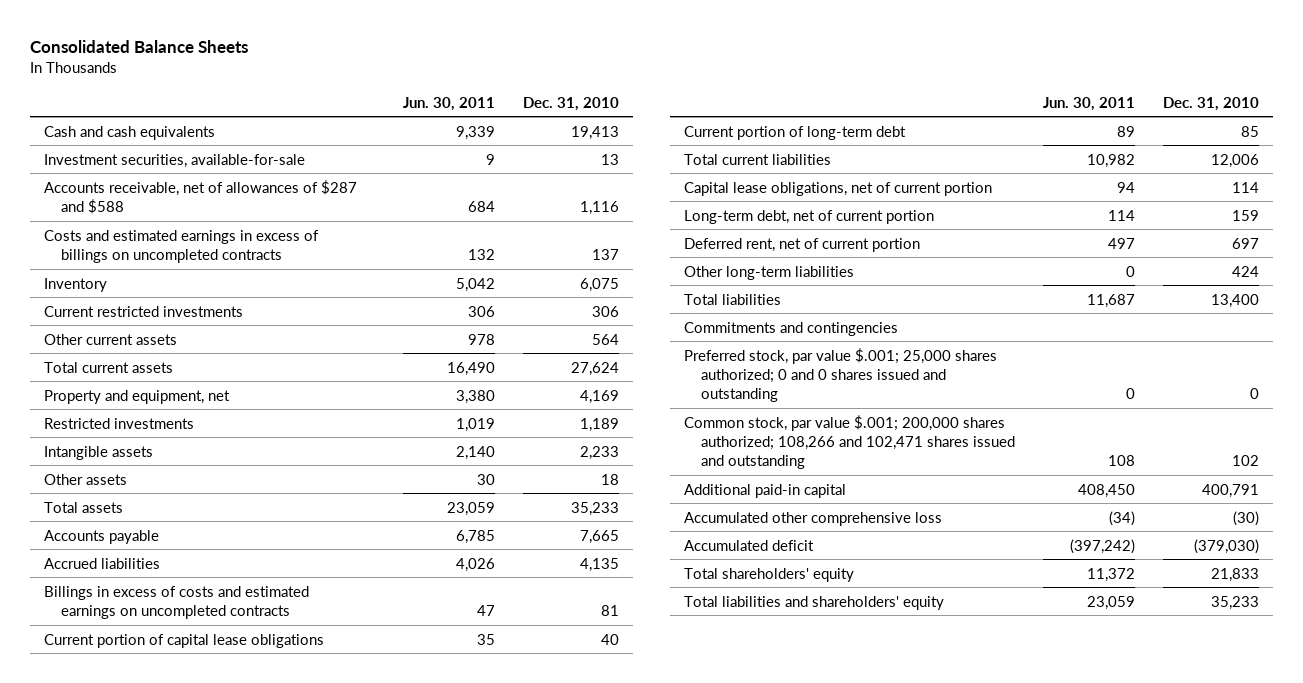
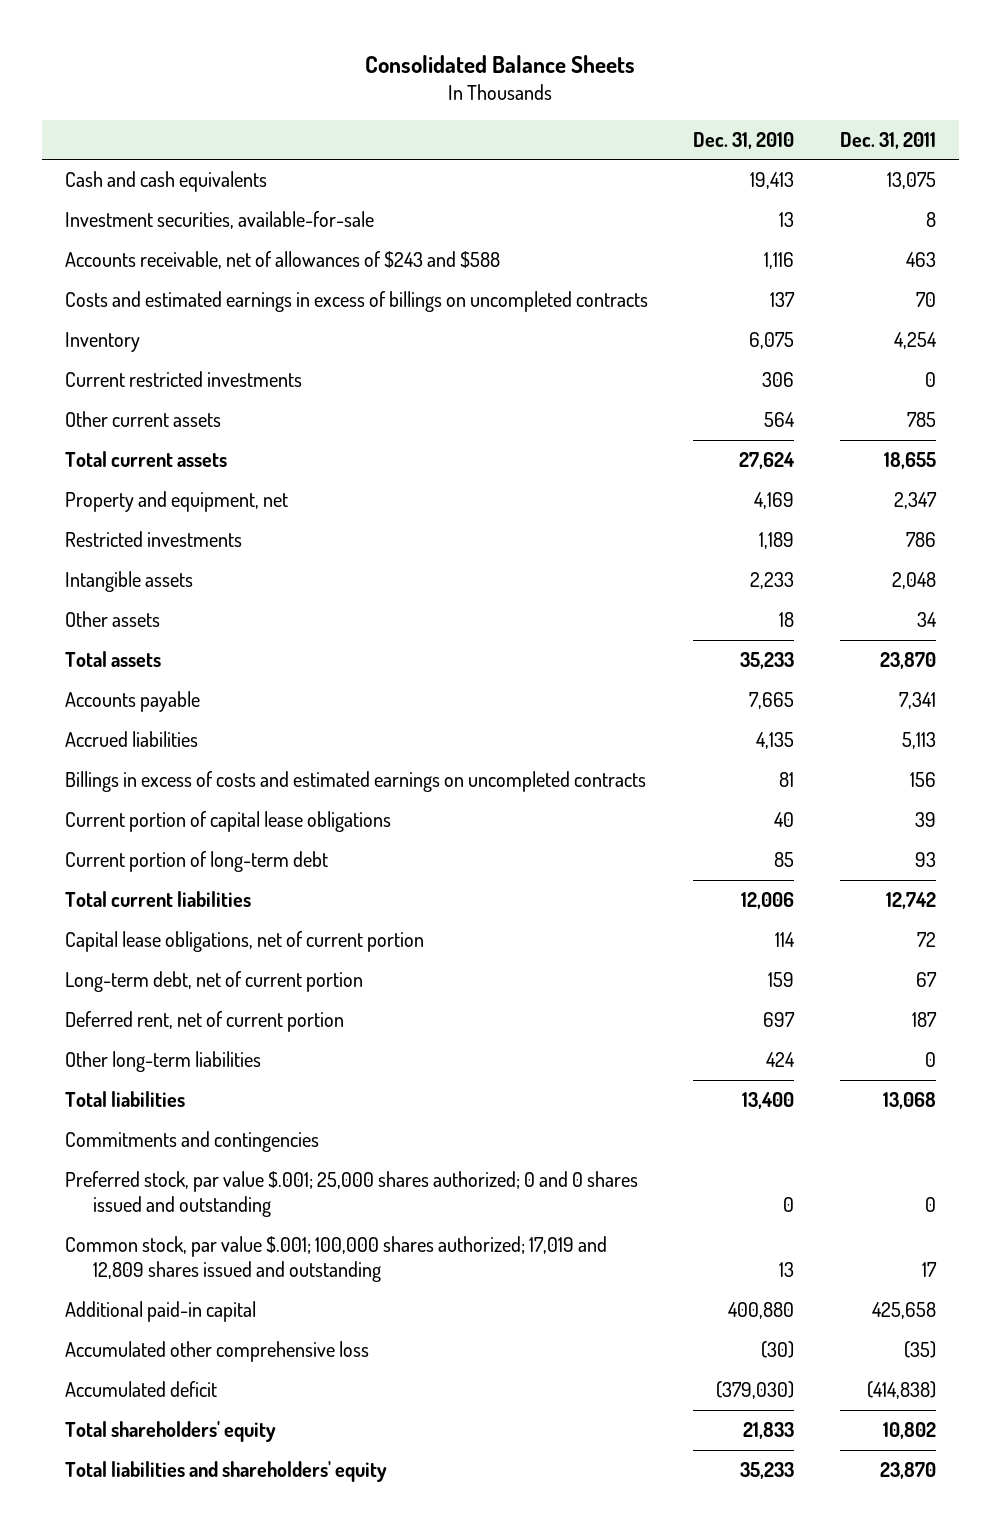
- | Jun. 30, 2011 | Dec. 31, 2010
+ | Dec. 31, 2010 | Dec. 31, 2011
- Accounts receivable, net of allowances of $287 and $588 | 684 | 1,116
+ Accounts receivable, net of allowances of $243 and $588 | 1,116 | 463
- Common stock, par value $.001; 200,000 shares authorized; 108,266 and 102,471 shares issued and outstanding | 108 | 102
- Additional paid-in capital | 408,450 | 400,791
+ Common stock, par value $.001; 100,000 shares authorized; 17,019 and 12,809 shares issued and outstanding | 13 | 17
+ Additional paid-in capital | 400,880 | 425,658

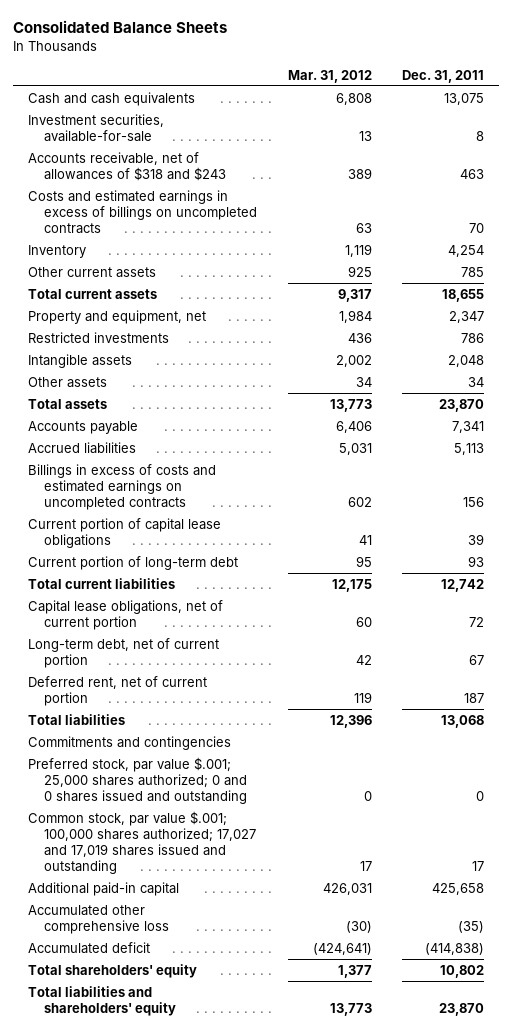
- | Dec. 31, 2010 | Dec. 31, 2011
+ | Mar. 31, 2012 | Dec. 31, 2011
- Accounts receivable, net of allowances of $243 and $588 | 1,116 | 463
+ Accounts receivable, net of allowances of $318 and $243 | 389 | 463
- Current restricted investments | 306 | 0
- Other long-term liabilities | 424 | 0
- Common stock, par value $.001; 100,000 shares authorized; 17,019 and 12,809 shares issued and outstanding | 13 | 17
+ Common stock, par value $.001; 100,000 shares authorized; 17,027 and 17,019 shares issued and outstanding | 17 | 17

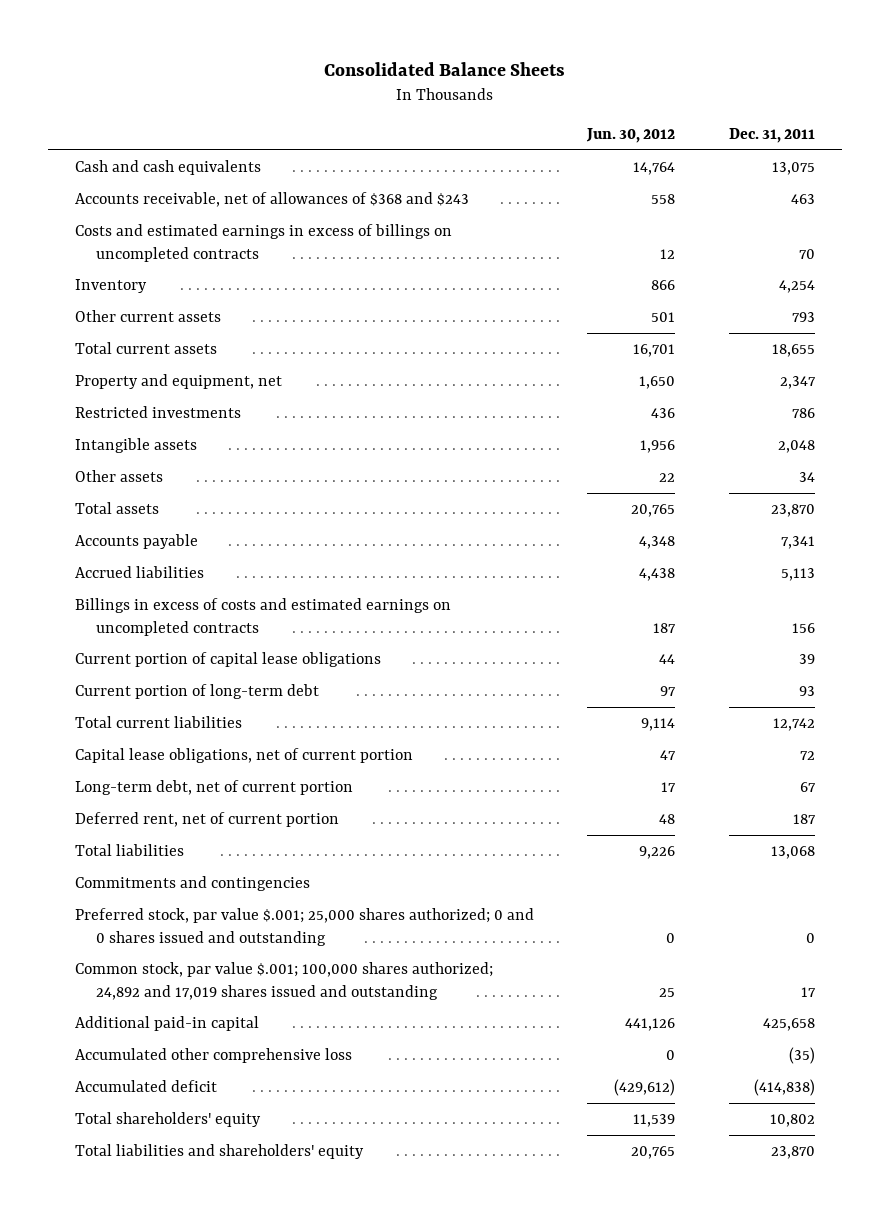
- | Mar. 31, 2012 | Dec. 31, 2011
+ | Jun. 30, 2012 | Dec. 31, 2011
- Investment securities, available-for-sale | 13 | 8
- Accounts receivable, net of allowances of $318 and $243 | 389 | 463
+ Accounts receivable, net of allowances of $368 and $243 | 558 | 463
- Other current assets | 925 | 785
+ Other current assets | 501 | 793
- Common stock, par value $.001; 100,000 shares authorized; 17,027 and 17,019 shares issued and outstanding | 17 | 17
+ Common stock, par value $.001; 100,000 shares authorized; 24,892 and 17,019 shares issued and outstanding | 25 | 17

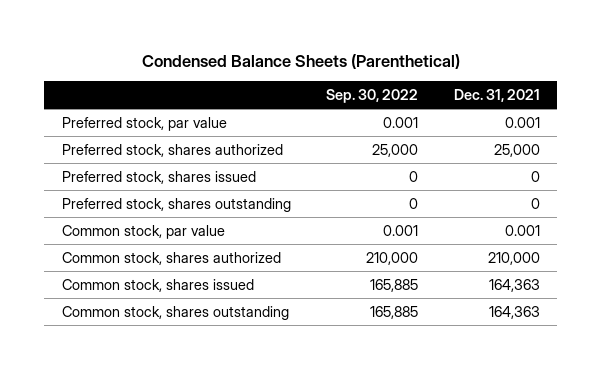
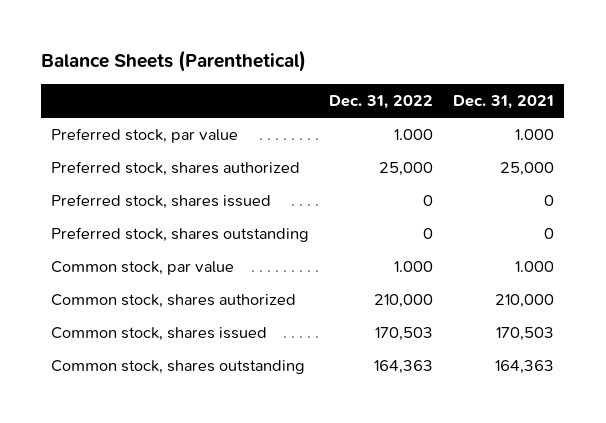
- Condensed Balance Sheets (Parenthetical)
+ Balance Sheets (Parenthetical)
- | Sep. 30, 2022 | Dec. 31, 2021
+ | Dec. 31, 2022 | Dec. 31, 2021
- Preferred stock, par value | 0.001 | 0.001
+ Preferred stock, par value | 1.000 | 1.000
- Common stock, par value | 0.001 | 0.001
+ Common stock, par value | 1.000 | 1.000
- Common stock, shares issued | 165,885 | 164,363
+ Common stock, shares issued | 170,503 | 170,503

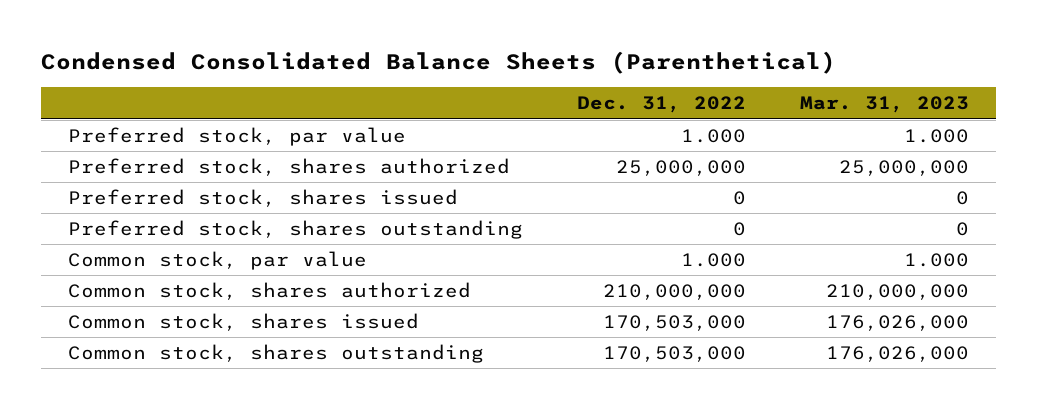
- Balance Sheets (Parenthetical)
+ Condensed Consolidated Balance Sheets (Parenthetical)
- | Dec. 31, 2022 | Dec. 31, 2021
+ | Dec. 31, 2022 | Mar. 31, 2023
- Preferred stock, shares authorized | 25,000 | 25,000
+ Preferred stock, shares authorized | 25,000,000 | 25,000,000
- Common stock, shares authorized | 210,000 | 210,000
- Common stock, shares issued | 170,503 | 170,503
- Common stock, shares outstanding | 164,363 | 164,363
+ Common stock, shares authorized | 210,000,000 | 210,000,000
+ Common stock, shares issued | 170,503,000 | 176,026,000
+ Common stock, shares outstanding | 170,503,000 | 176,026,000

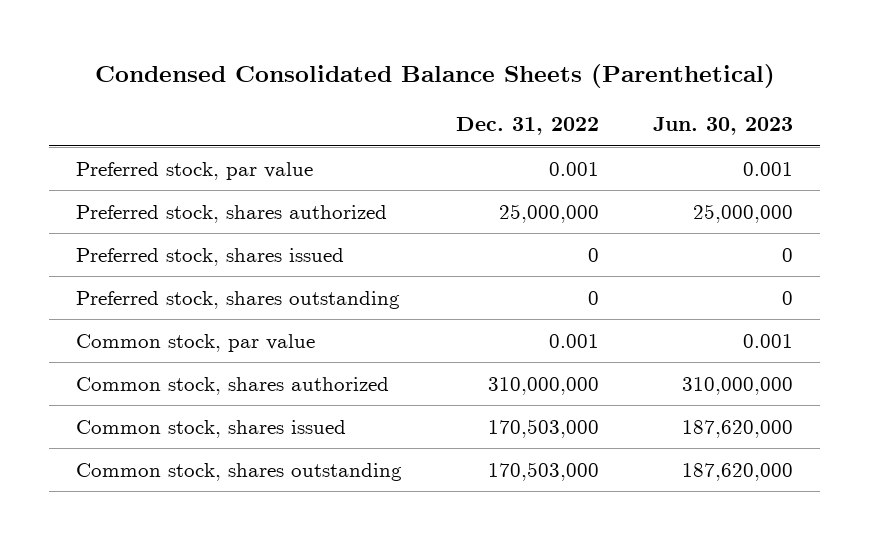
- | Dec. 31, 2022 | Mar. 31, 2023
+ | Dec. 31, 2022 | Jun. 30, 2023
- Preferred stock, par value | 1.000 | 1.000
+ Preferred stock, par value | 0.001 | 0.001
- Common stock, par value | 1.000 | 1.000
- Common stock, shares authorized | 210,000,000 | 210,000,000
+ Common stock, par value | 0.001 | 0.001
+ Common stock, shares authorized | 310,000,000 | 310,000,000

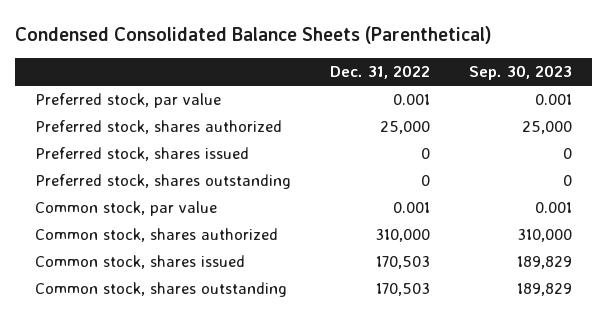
- | Dec. 31, 2022 | Jun. 30, 2023
+ | Dec. 31, 2022 | Sep. 30, 2023
- Preferred stock, shares authorized | 25,000,000 | 25,000,000
+ Preferred stock, shares authorized | 25,000 | 25,000
- Common stock, shares authorized | 310,000,000 | 310,000,000
- Common stock, shares issued | 170,503,000 | 187,620,000
- Common stock, shares outstanding | 170,503,000 | 187,620,000
+ Common stock, shares authorized | 310,000 | 310,000
+ Common stock, shares issued | 170,503 | 189,829
+ Common stock, shares outstanding | 170,503 | 189,829

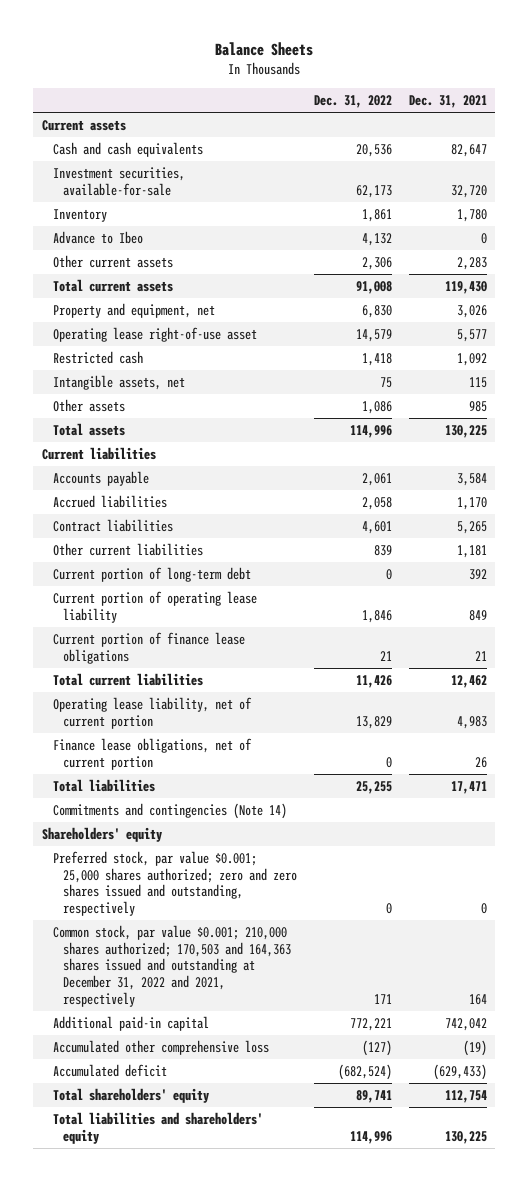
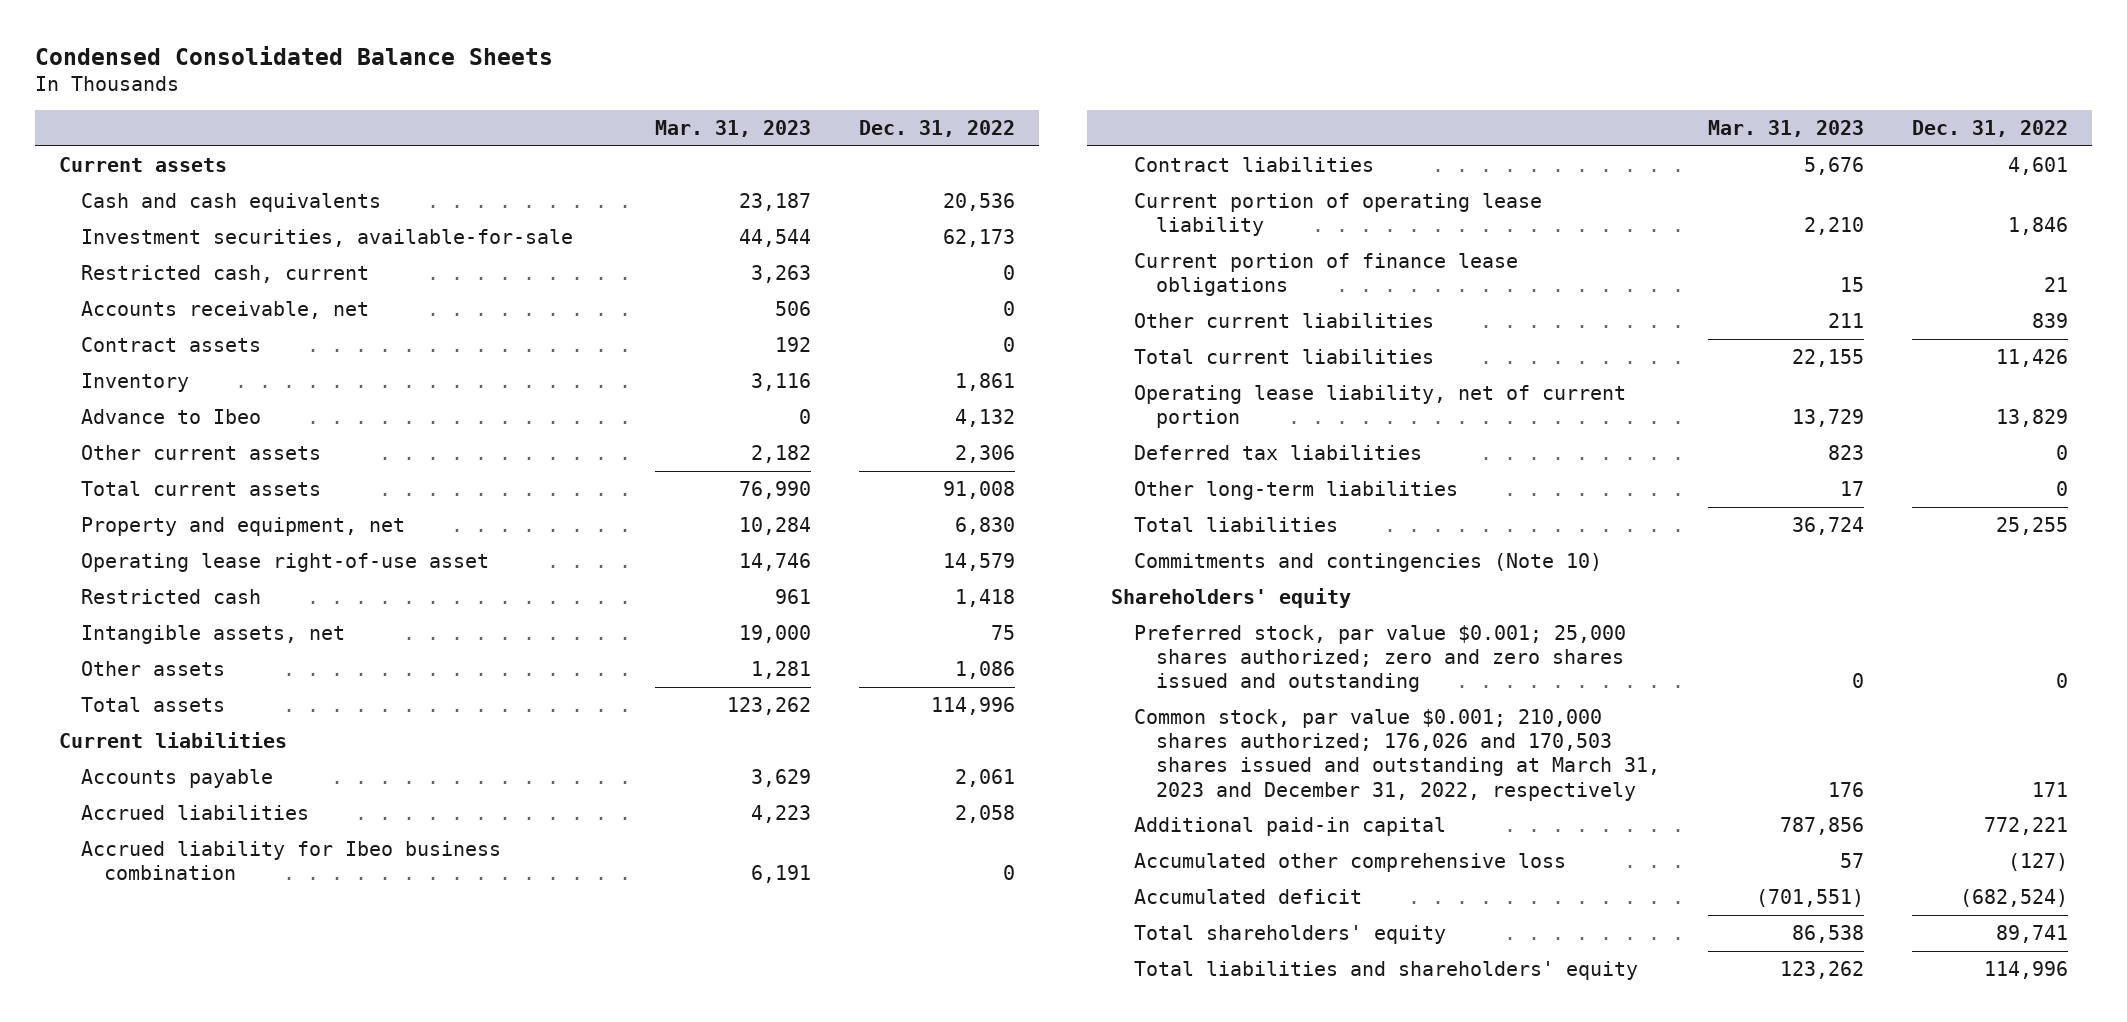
- Balance Sheets
+ Condensed Consolidated Balance Sheets
- | Dec. 31, 2022 | Dec. 31, 2021
+ | Mar. 31, 2023 | Dec. 31, 2022
+ Restricted cash, current | 3,263 | 0
+ Accounts receivable, net | 506 | 0
+ Contract assets | 192 | 0
+ Accrued liability for Ibeo business combination | 6,191 | 0
- Current portion of long-term debt | 0 | 392
moved down: Other current liabilities | 211 | 839
- Finance lease obligations, net of current portion | 0 | 26
+ Deferred tax liabilities | 823 | 0
+ Other long-term liabilities | 17 | 0
- Commitments and contingencies (Note 14)
+ Commitments and contingencies (Note 10)
- Preferred stock, par value $0.001; 25,000 shares authorized; zero and zero shares issued and outstanding, respectively | 0 | 0
- Common stock, par value $0.001; 210,000 shares authorized; 170,503 and 164,363 shares issued and outstanding at December 31, 2022 and 2021, respectively | 171 | 164
+ Preferred stock, par value $0.001; 25,000 shares authorized; zero and zero shares issued and outstanding | 0 | 0
+ Common stock, par value $0.001; 210,000 shares authorized; 176,026 and 170,503 shares issued and outstanding at March 31, 2023 and December 31, 2022, respectively | 176 | 171

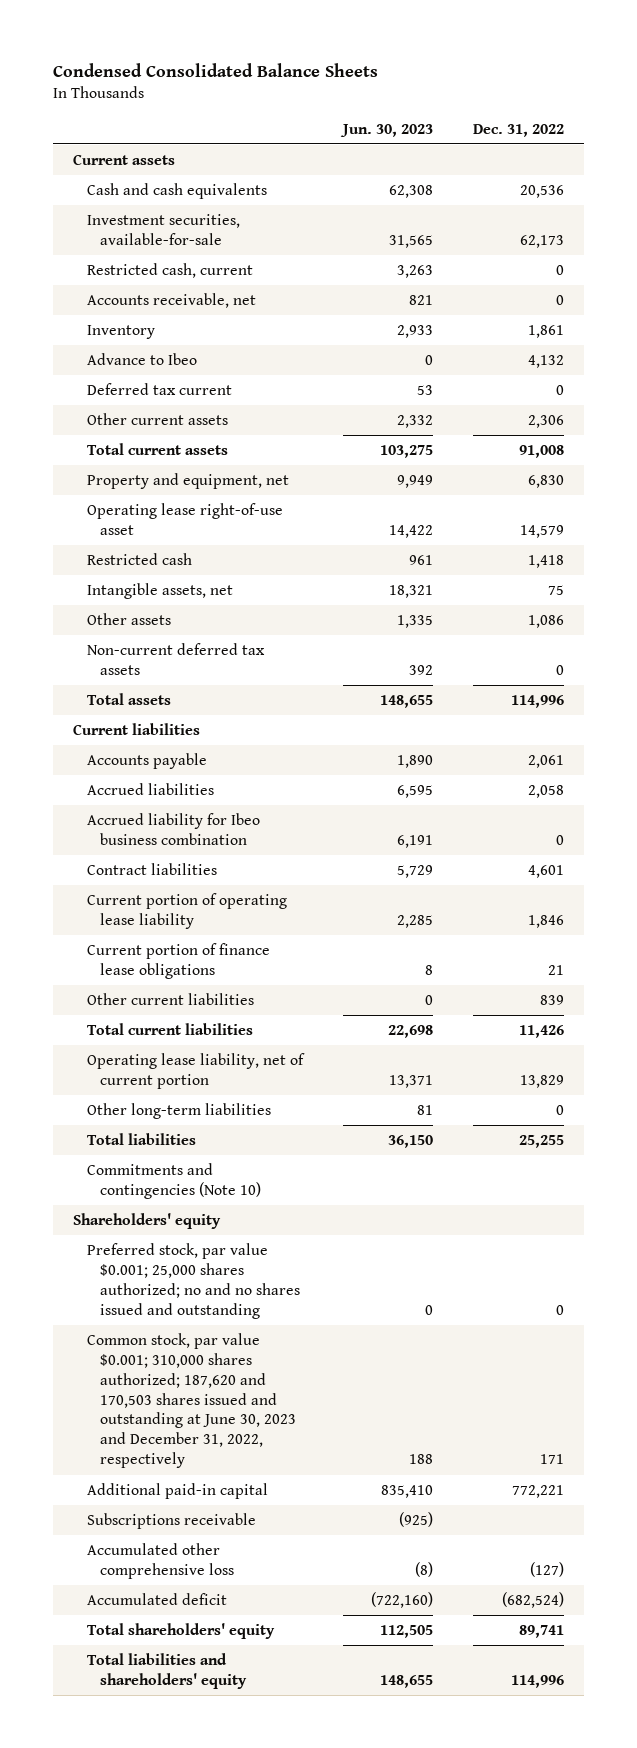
- | Mar. 31, 2023 | Dec. 31, 2022
+ | Jun. 30, 2023 | Dec. 31, 2022
- Contract assets | 192 | 0
+ Deferred tax current | 53 | 0
+ Non-current deferred tax assets | 392 | 0
- Deferred tax liabilities | 823 | 0
- Preferred stock, par value $0.001; 25,000 shares authorized; zero and zero shares issued and outstanding | 0 | 0
- Common stock, par value $0.001; 210,000 shares authorized; 176,026 and 170,503 shares issued and outstanding at March 31, 2023 and December 31, 2022, respectively | 176 | 171
+ Preferred stock, par value $0.001; 25,000 shares authorized; no and no shares issued and outstanding | 0 | 0
+ Common stock, par value $0.001; 310,000 shares authorized; 187,620 and 170,503 shares issued and outstanding at June 30, 2023 and December 31, 2022, respectively | 188 | 171
+ Subscriptions receivable | (925) |

